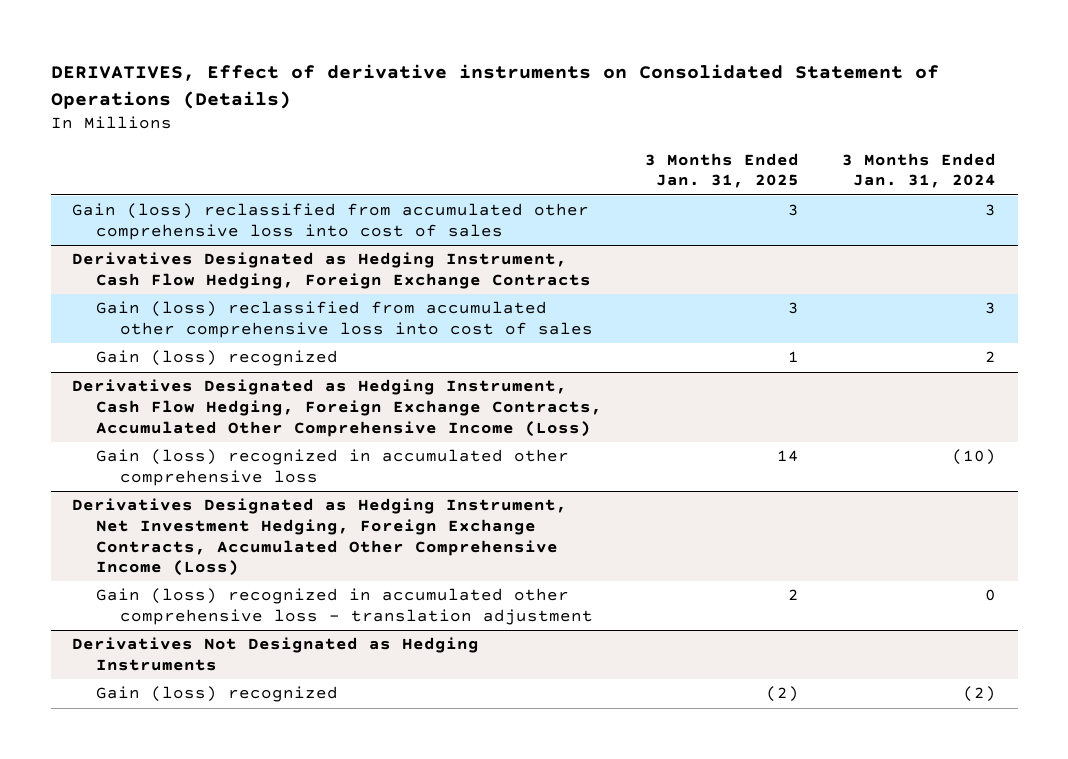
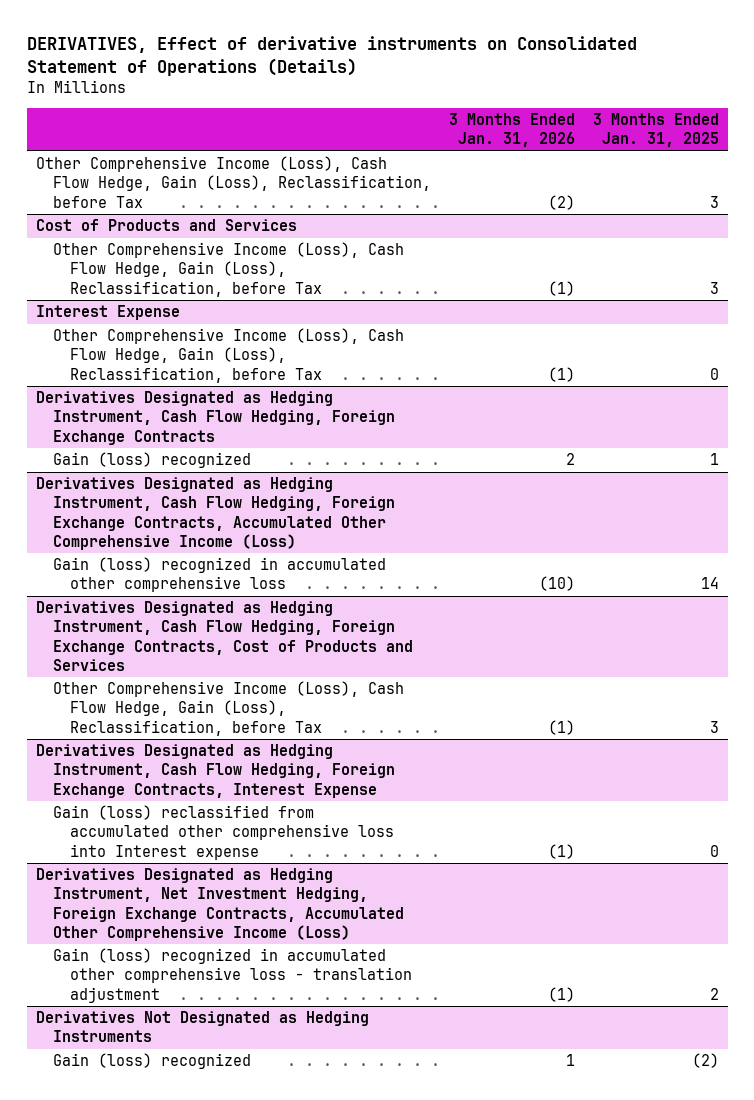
- | 3 Months Ended Jan. 31, 2025 | 3 Months Ended Jan. 31, 2024
+ | 3 Months Ended Jan. 31, 2026 | 3 Months Ended Jan. 31, 2025
- Gain (loss) reclassified from accumulated other comprehensive loss into cost of sales | 3 | 3
+ Other Comprehensive Income (Loss), Cash Flow Hedge, Gain (Loss), Reclassification, before Tax | (2) | 3
+ Cost of Products and Services
+ Other Comprehensive Income (Loss), Cash Flow Hedge, Gain (Loss), Reclassification, before Tax | (1) | 3
+ Interest Expense
+ Other Comprehensive Income (Loss), Cash Flow Hedge, Gain (Loss), Reclassification, before Tax | (1) | 0
@ Derivatives Designated as Hedging Instrument, Cash Flow Hedging, Foreign Exchange Contracts
- Gain (loss) reclassified from accumulated other comprehensive loss into cost of sales | 3 | 3
+ Derivatives Designated as Hedging Instrument, Cash Flow Hedging, Foreign Exchange Contracts, Cost of Products and Services
+ Other Comprehensive Income (Loss), Cash Flow Hedge, Gain (Loss), Reclassification, before Tax | (1) | 3
+ Derivatives Designated as Hedging Instrument, Cash Flow Hedging, Foreign Exchange Contracts, Interest Expense
+ Gain (loss) reclassified from accumulated other comprehensive loss into Interest expense | (1) | 0

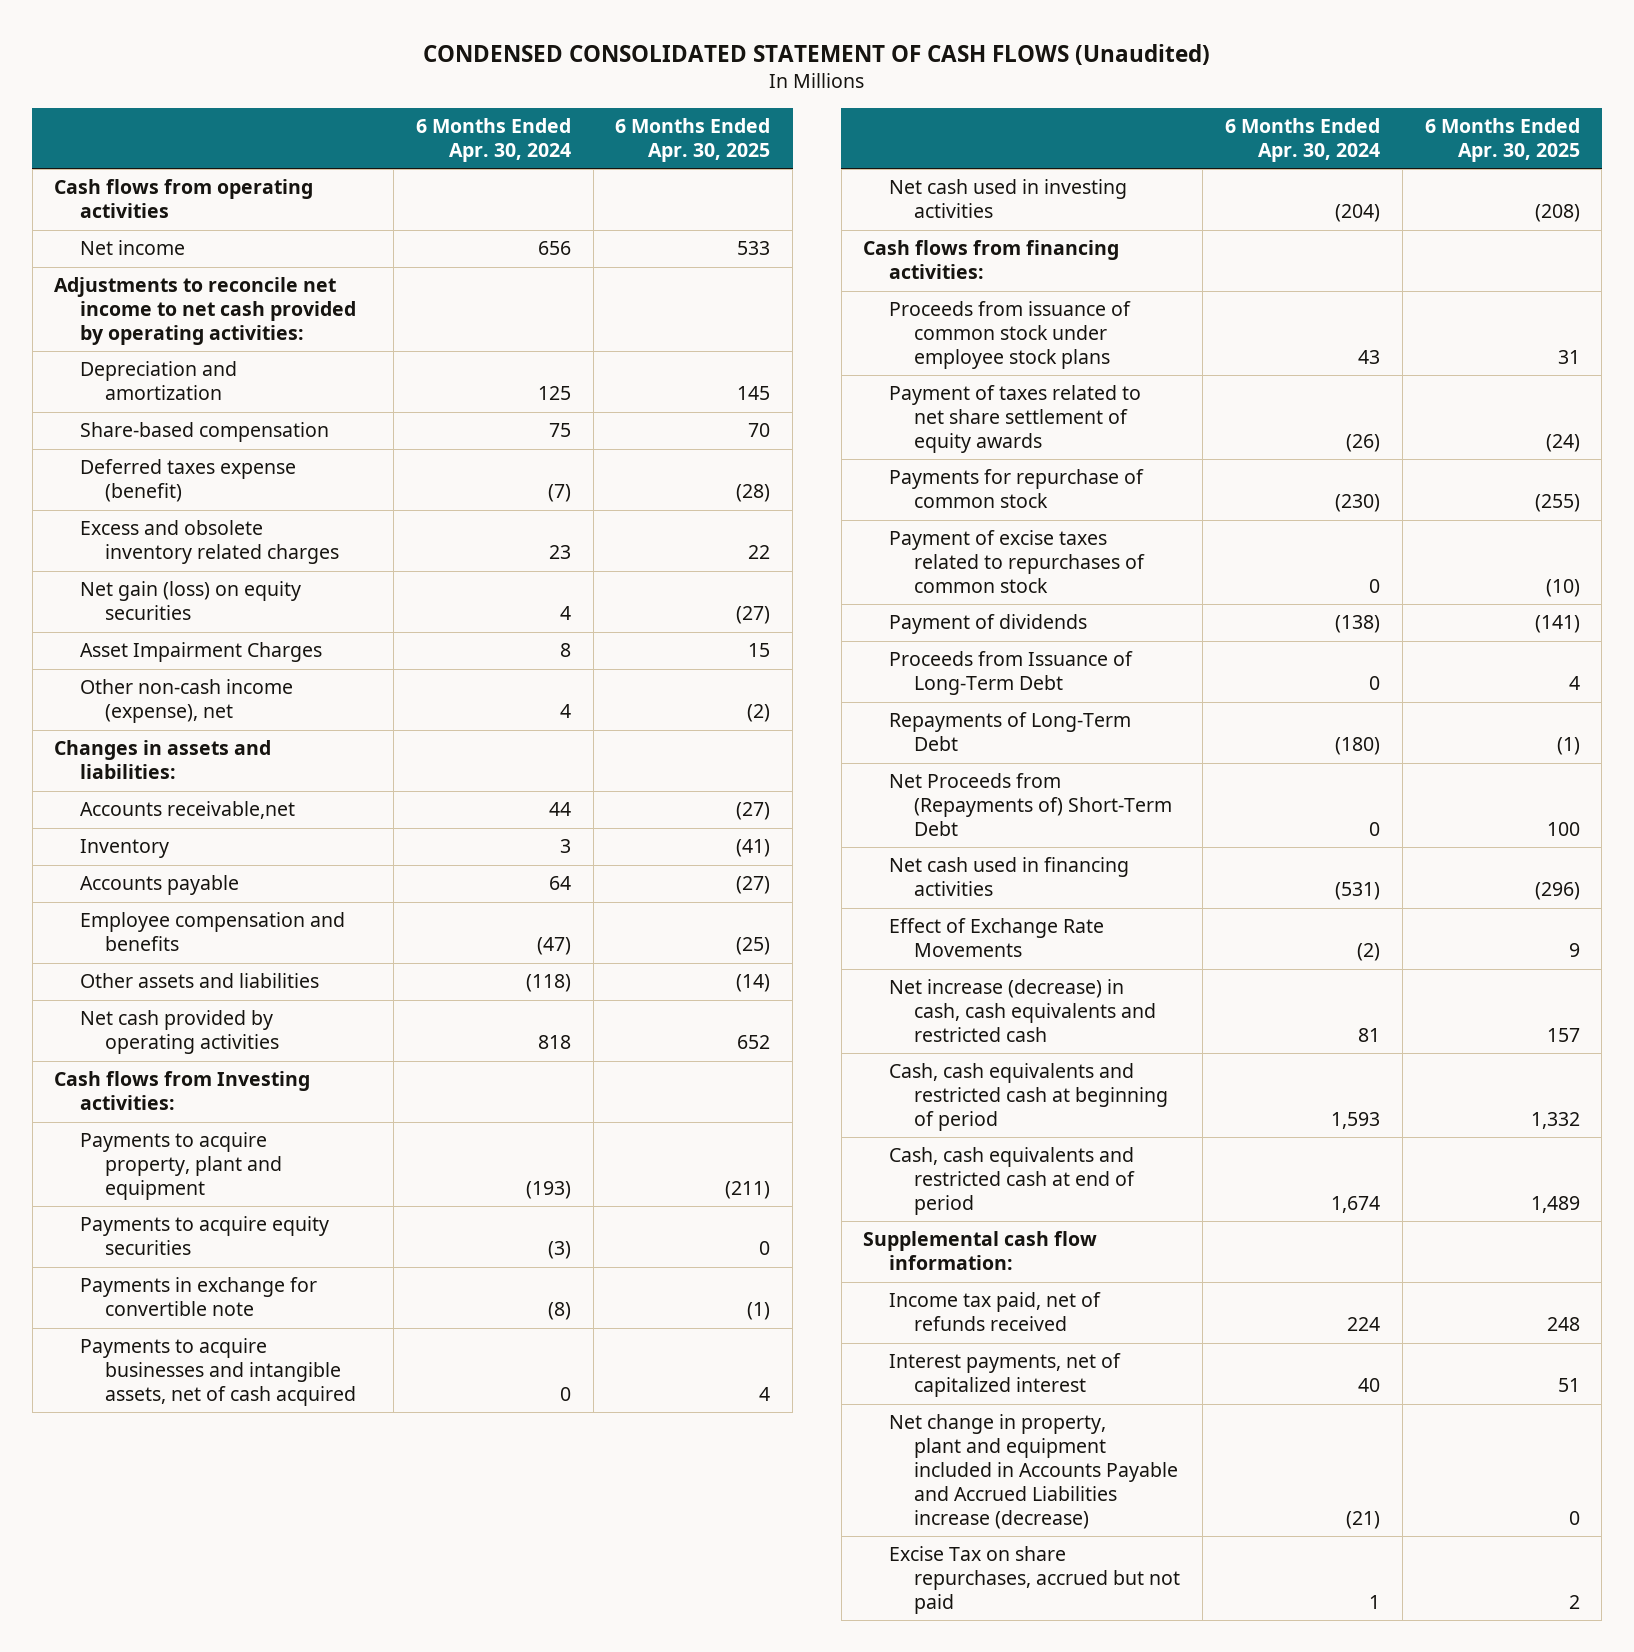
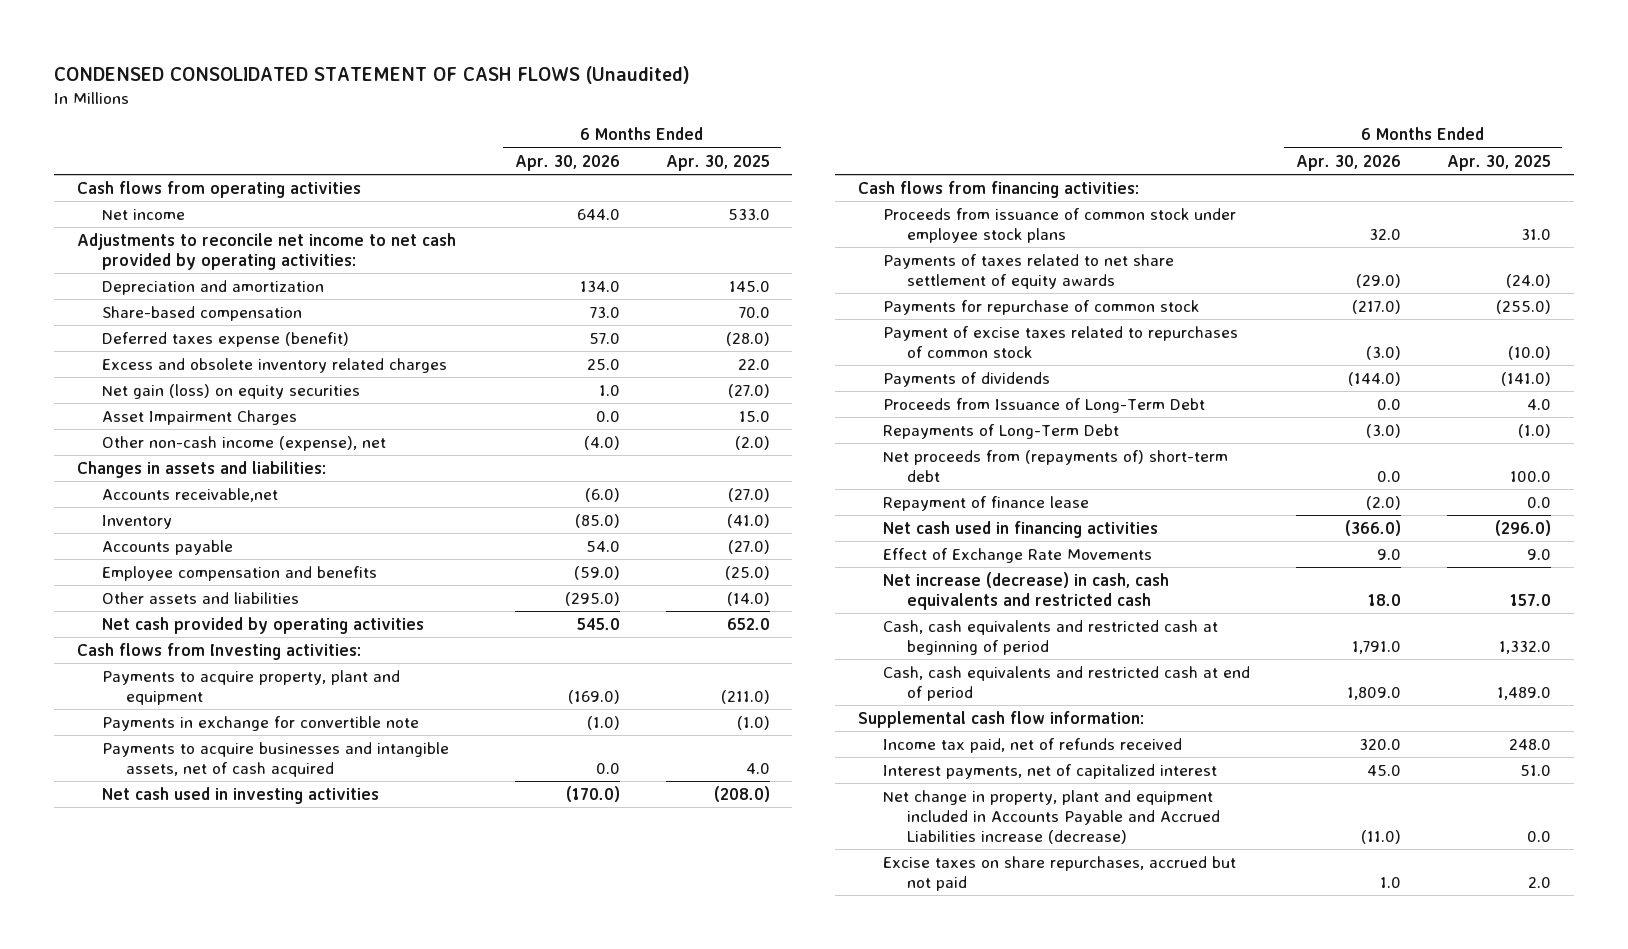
- | 6 Months Ended Apr. 30, 2024 | 6 Months Ended Apr. 30, 2025
+ | 6 Months Ended Apr. 30, 2026 | 6 Months Ended Apr. 30, 2025
- Net income | 656 | 533
+ Net income | 644.0 | 533.0
- Depreciation and amortization | 125 | 145
- Share-based compensation | 75 | 70
- Deferred taxes expense (benefit) | (7) | (28)
- Excess and obsolete inventory related charges | 23 | 22
- Net gain (loss) on equity securities | 4 | (27)
- Asset Impairment Charges | 8 | 15
- Other non-cash income (expense), net | 4 | (2)
+ Depreciation and amortization | 134.0 | 145.0
+ Share-based compensation | 73.0 | 70.0
+ Deferred taxes expense (benefit) | 57.0 | (28.0)
+ Excess and obsolete inventory related charges | 25.0 | 22.0
+ Net gain (loss) on equity securities | 1.0 | (27.0)
+ Asset Impairment Charges | 0.0 | 15.0
+ Other non-cash income (expense), net | (4.0) | (2.0)
- Accounts receivable,net | 44 | (27)
- Inventory | 3 | (41)
- Accounts payable | 64 | (27)
- Employee compensation and benefits | (47) | (25)
- Other assets and liabilities | (118) | (14)
- Net cash provided by operating activities | 818 | 652
+ Accounts receivable,net | (6.0) | (27.0)
+ Inventory | (85.0) | (41.0)
+ Accounts payable | 54.0 | (27.0)
+ Employee compensation and benefits | (59.0) | (25.0)
+ Other assets and liabilities | (295.0) | (14.0)
+ Net cash provided by operating activities | 545.0 | 652.0
- Payments to acquire property, plant and equipment | (193) | (211)
- Payments to acquire equity securities | (3) | 0
- Payments in exchange for convertible note | (8) | (1)
- Payments to acquire businesses and intangible assets, net of cash acquired | 0 | 4
- Net cash used in investing activities | (204) | (208)
+ Payments to acquire property, plant and equipment | (169.0) | (211.0)
+ Payments in exchange for convertible note | (1.0) | (1.0)
+ Payments to acquire businesses and intangible assets, net of cash acquired | 0.0 | 4.0
+ Net cash used in investing activities | (170.0) | (208.0)
- Proceeds from issuance of common stock under employee stock plans | 43 | 31
- Payment of taxes related to net share settlement of equity awards | (26) | (24)
- Payments for repurchase of common stock | (230) | (255)
- Payment of excise taxes related to repurchases of common stock | 0 | (10)
- Payment of dividends | (138) | (141)
- Proceeds from Issuance of Long-Term Debt | 0 | 4
- Repayments of Long-Term Debt | (180) | (1)
- Net Proceeds from (Repayments of) Short-Term Debt | 0 | 100
- Net cash used in financing activities | (531) | (296)
- Effect of Exchange Rate Movements | (2) | 9
- Net increase (decrease) in cash, cash equivalents and restricted cash | 81 | 157
- Cash, cash equivalents and restricted cash at beginning of period | 1,593 | 1,332
- Cash, cash equivalents and restricted cash at end of period | 1,674 | 1,489
+ Proceeds from issuance of common stock under employee stock plans | 32.0 | 31.0
+ Payments of taxes related to net share settlement of equity awards | (29.0) | (24.0)
+ Payments for repurchase of common stock | (217.0) | (255.0)
+ Payment of excise taxes related to repurchases of common stock | (3.0) | (10.0)
+ Payments of dividends | (144.0) | (141.0)
+ Proceeds from Issuance of Long-Term Debt | 0.0 | 4.0
+ Repayments of Long-Term Debt | (3.0) | (1.0)
+ Net proceeds from (repayments of) short-term debt | 0.0 | 100.0
+ Repayment of finance lease | (2.0) | 0.0
+ Net cash used in financing activities | (366.0) | (296.0)
+ Effect of Exchange Rate Movements | 9.0 | 9.0
+ Net increase (decrease) in cash, cash equivalents and restricted cash | 18.0 | 157.0
+ Cash, cash equivalents and restricted cash at beginning of period | 1,791.0 | 1,332.0
+ Cash, cash equivalents and restricted cash at end of period | 1,809.0 | 1,489.0
- Income tax paid, net of refunds received | 224 | 248
- Interest payments, net of capitalized interest | 40 | 51
- Net change in property, plant and equipment included in Accounts Payable and Accrued Liabilities increase (decrease) | (21) | 0
- Excise Tax on share repurchases, accrued but not paid | 1 | 2
+ Income tax paid, net of refunds received | 320.0 | 248.0
+ Interest payments, net of capitalized interest | 45.0 | 51.0
+ Net change in property, plant and equipment included in Accounts Payable and Accrued Liabilities increase (decrease) | (11.0) | 0.0
+ Excise taxes on share repurchases, accrued but not paid | 1.0 | 2.0

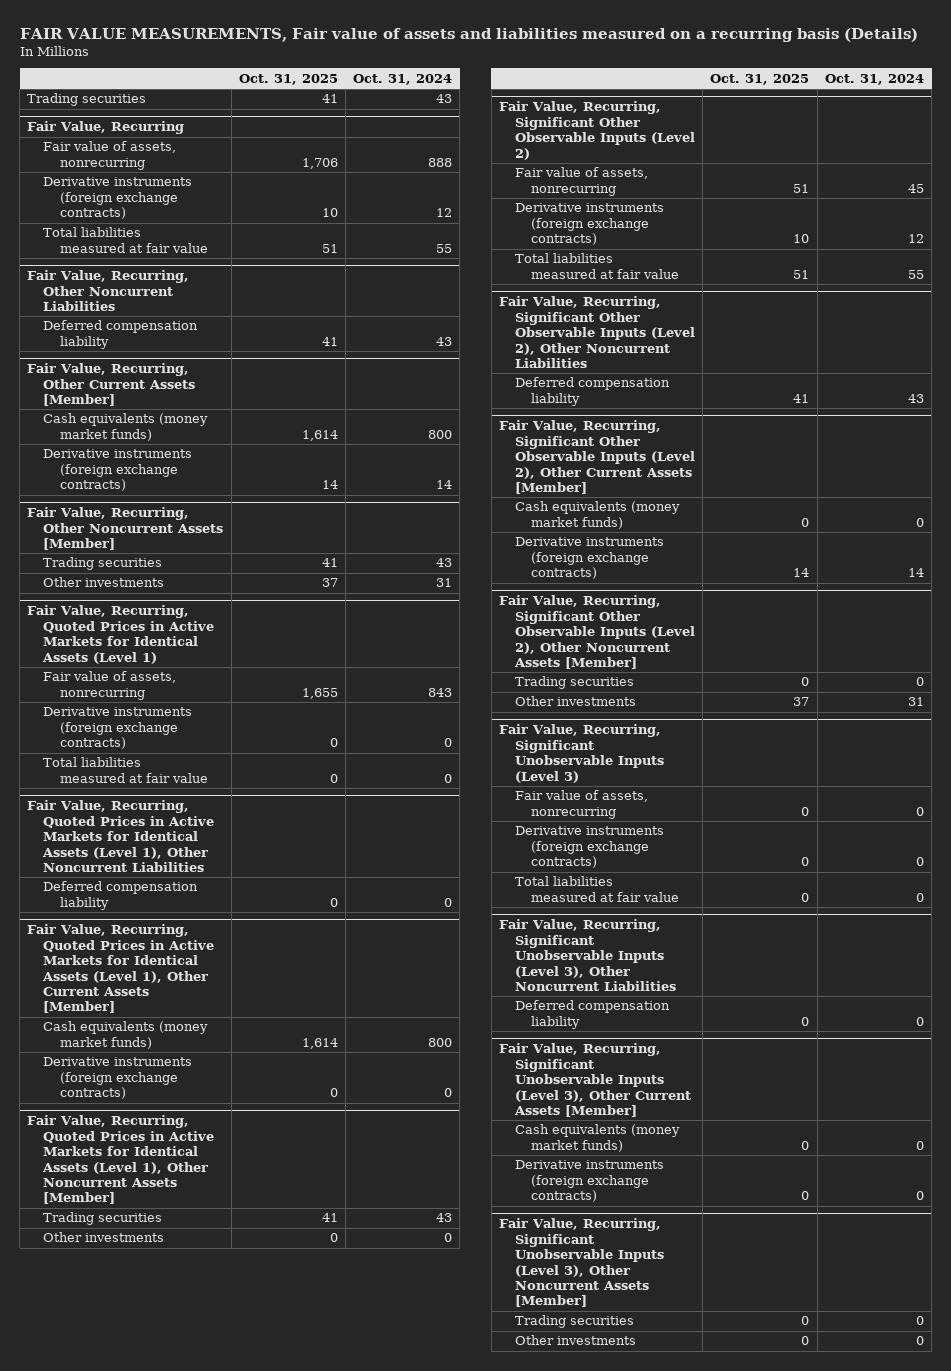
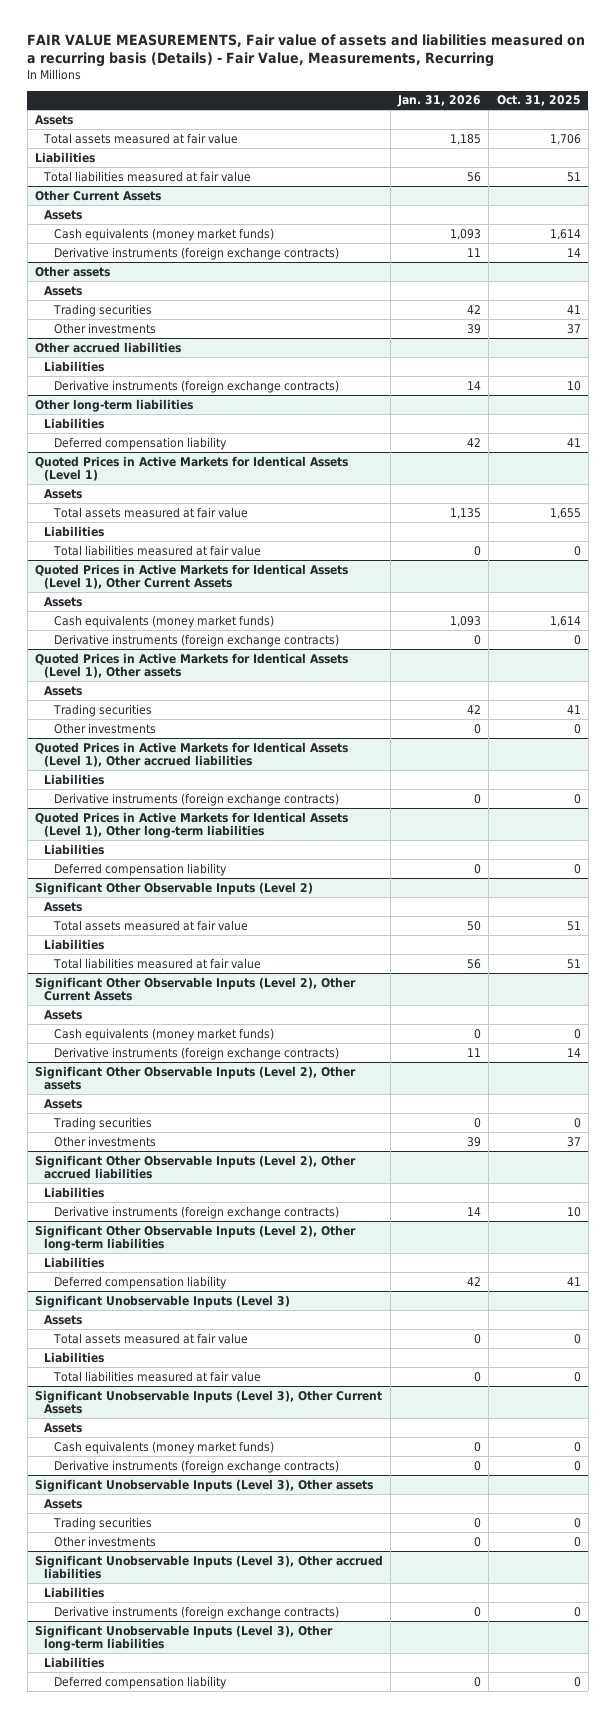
- FAIR VALUE MEASUREMENTS, Fair value of assets and liabilities measured on a recurring basis (Details)
+ FAIR VALUE MEASUREMENTS, Fair value of assets and liabilities measured on a recurring basis (Details) - Fair Value, Measurements, Recurring
- | Oct. 31, 2025 | Oct. 31, 2024
+ | Jan. 31, 2026 | Oct. 31, 2025
- Trading securities | 41 | 43
- Fair Value, Recurring
- Fair value of assets, nonrecurring | 1,706 | 888
- Derivative instruments (foreign exchange contracts) | 10 | 12
+ Assets
+ Total assets measured at fair value | 1,185 | 1,706
+ Liabilities
- Fair Value, Recurring, Other Noncurrent Liabilities
- Deferred compensation liability | 41 | 43
- Fair Value, Recurring, Other Current Assets [Member]
+ Other Current Assets
+ Assets
- Fair Value, Recurring, Other Noncurrent Assets [Member]
+ Other assets
+ Assets
- Fair Value, Recurring, Quoted Prices in Active Markets for Identical Assets (Level 1)
- Fair value of assets, nonrecurring | 1,655 | 843
- Derivative instruments (foreign exchange contracts) | 0 | 0
+ Other accrued liabilities
+ Liabilities
+ Derivative instruments (foreign exchange contracts) | 14 | 10
+ Other long-term liabilities
+ Liabilities
+ Deferred compensation liability | 42 | 41
+ Quoted Prices in Active Markets for Identical Assets (Level 1)
+ Assets
+ Total assets measured at fair value | 1,135 | 1,655
+ Liabilities
- Fair Value, Recurring, Quoted Prices in Active Markets for Identical Assets (Level 1), Other Noncurrent Liabilities
- Deferred compensation liability | 0 | 0
- Fair Value, Recurring, Quoted Prices in Active Markets for Identical Assets (Level 1), Other Current Assets [Member]
+ Quoted Prices in Active Markets for Identical Assets (Level 1), Other Current Assets
+ Assets
- Fair Value, Recurring, Quoted Prices in Active Markets for Identical Assets (Level 1), Other Noncurrent Assets [Member]
+ Quoted Prices in Active Markets for Identical Assets (Level 1), Other assets
+ Assets
- Fair Value, Recurring, Significant Other Observable Inputs (Level 2)
- Fair value of assets, nonrecurring | 51 | 45
- Derivative instruments (foreign exchange contracts) | 10 | 12
+ Quoted Prices in Active Markets for Identical Assets (Level 1), Other accrued liabilities
+ Liabilities
+ Derivative instruments (foreign exchange contracts) | 0 | 0
+ Quoted Prices in Active Markets for Identical Assets (Level 1), Other long-term liabilities
+ Liabilities
+ Deferred compensation liability | 0 | 0
+ Significant Other Observable Inputs (Level 2)
+ Assets
+ Total assets measured at fair value | 50 | 51
+ Liabilities
- Fair Value, Recurring, Significant Other Observable Inputs (Level 2), Other Noncurrent Liabilities
- Deferred compensation liability | 41 | 43
- Fair Value, Recurring, Significant Other Observable Inputs (Level 2), Other Current Assets [Member]
+ Significant Other Observable Inputs (Level 2), Other Current Assets
+ Assets
- Fair Value, Recurring, Significant Other Observable Inputs (Level 2), Other Noncurrent Assets [Member]
+ Significant Other Observable Inputs (Level 2), Other assets
+ Assets
- Fair Value, Recurring, Significant Unobservable Inputs (Level 3)
- Fair value of assets, nonrecurring | 0 | 0
- Derivative instruments (foreign exchange contracts) | 0 | 0
+ Significant Other Observable Inputs (Level 2), Other accrued liabilities
+ Liabilities
+ Derivative instruments (foreign exchange contracts) | 14 | 10
+ Significant Other Observable Inputs (Level 2), Other long-term liabilities
+ Liabilities
+ Deferred compensation liability | 42 | 41
+ Significant Unobservable Inputs (Level 3)
+ Assets
+ Total assets measured at fair value | 0 | 0
+ Liabilities
- Fair Value, Recurring, Significant Unobservable Inputs (Level 3), Other Noncurrent Liabilities
- Deferred compensation liability | 0 | 0
- Fair Value, Recurring, Significant Unobservable Inputs (Level 3), Other Current Assets [Member]
+ Significant Unobservable Inputs (Level 3), Other Current Assets
+ Assets
- Fair Value, Recurring, Significant Unobservable Inputs (Level 3), Other Noncurrent Assets [Member]
+ Significant Unobservable Inputs (Level 3), Other assets
+ Assets
+ Significant Unobservable Inputs (Level 3), Other accrued liabilities
+ Liabilities
+ Derivative instruments (foreign exchange contracts) | 0 | 0
+ Significant Unobservable Inputs (Level 3), Other long-term liabilities
+ Liabilities
+ Deferred compensation liability | 0 | 0

